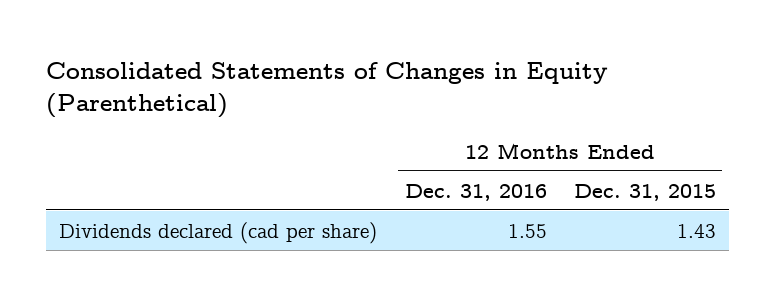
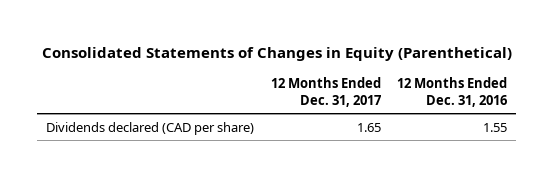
- | 12 Months Ended Dec. 31, 2016 | 12 Months Ended Dec. 31, 2015
+ | 12 Months Ended Dec. 31, 2017 | 12 Months Ended Dec. 31, 2016
- Dividends declared (cad per share) | 1.55 | 1.43
+ Dividends declared (CAD per share) | 1.65 | 1.55

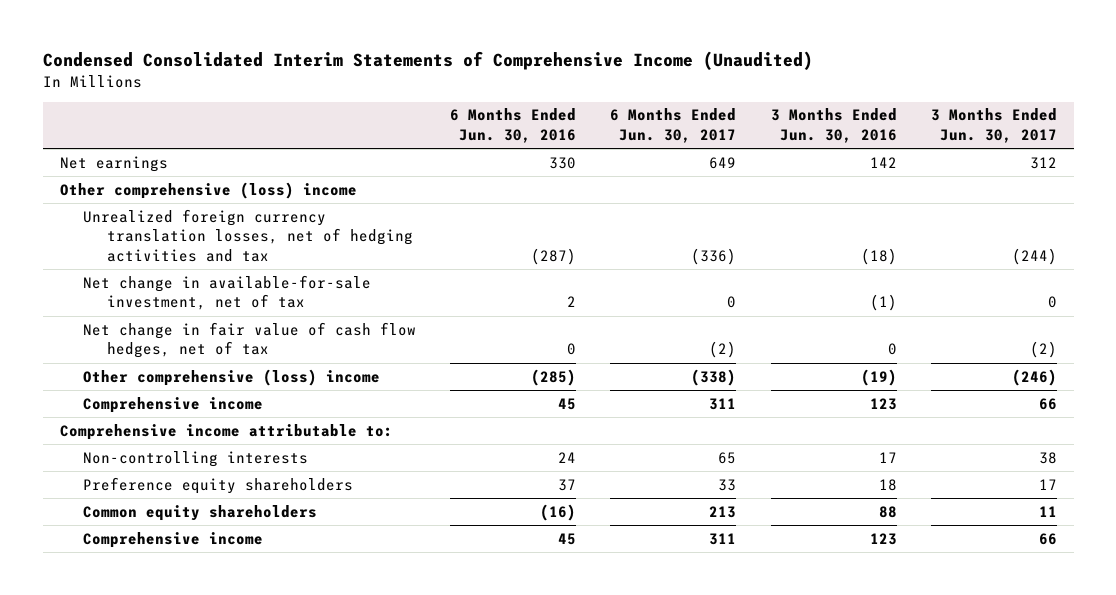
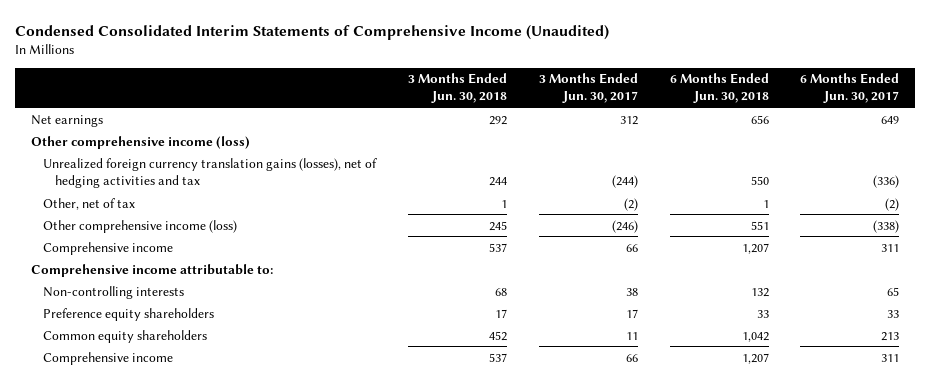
- | 6 Months Ended Jun. 30, 2016 | 6 Months Ended Jun. 30, 2017 | 3 Months Ended Jun. 30, 2016 | 3 Months Ended Jun. 30, 2017
+ | 3 Months Ended Jun. 30, 2018 | 3 Months Ended Jun. 30, 2017 | 6 Months Ended Jun. 30, 2018 | 6 Months Ended Jun. 30, 2017
- Other comprehensive (loss) income
- Unrealized foreign currency translation losses, net of hedging activities and tax | (287) | (336) | (18) | (244)
- Net change in available-for-sale investment, net of tax | 2 | 0 | (1) | 0
- Net change in fair value of cash flow hedges, net of tax | 0 | (2) | 0 | (2)
- Other comprehensive (loss) income | (285) | (338) | (19) | (246)
+ Other comprehensive income (loss)
+ Unrealized foreign currency translation gains (losses), net of hedging activities and tax | 244 | (244) | 550 | (336)
+ Other, net of tax | 1 | (2) | 1 | (2)
+ Other comprehensive income (loss) | 245 | (246) | 551 | (338)

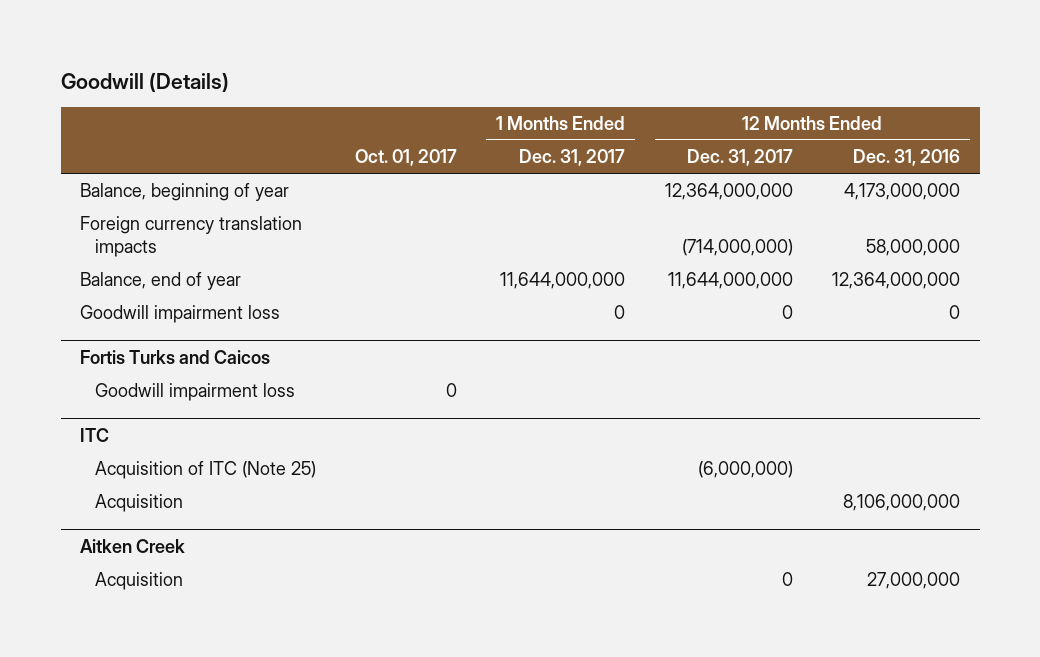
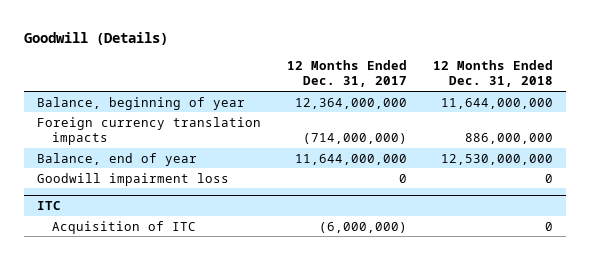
- | Oct. 01, 2017 | 1 Months Ended Dec. 31, 2017 | 12 Months Ended Dec. 31, 2017 | 12 Months Ended Dec. 31, 2016
+ | 12 Months Ended Dec. 31, 2017 | 12 Months Ended Dec. 31, 2018
- Fortis Turks and Caicos
- Goodwill impairment loss | 0 | | |
@ ITC
- Acquisition of ITC (Note 25) | | | (6,000,000) |
- Acquisition | | | | 8,106,000,000
- Aitken Creek
- Acquisition | | | 0 | 27,000,000
@ ITC
+ Acquisition of ITC | (6,000,000) | 0

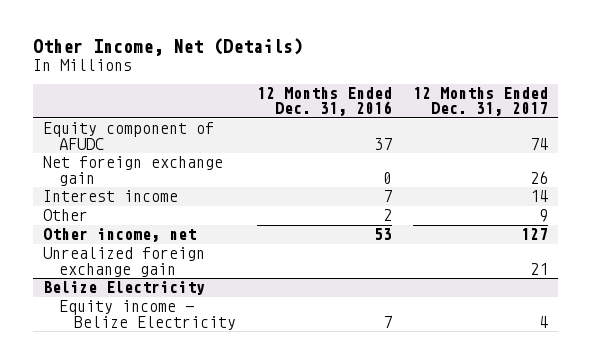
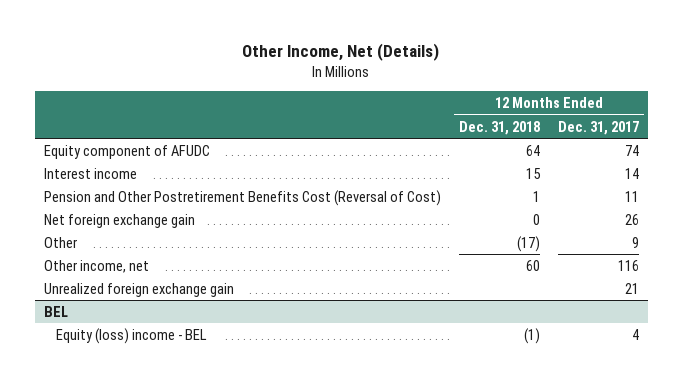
- | 12 Months Ended Dec. 31, 2016 | 12 Months Ended Dec. 31, 2017
+ | 12 Months Ended Dec. 31, 2018 | 12 Months Ended Dec. 31, 2017
+ Pension and Other Postretirement Benefits Cost (Reversal of Cost) | 1 | 11
moved down: Net foreign exchange gain | 0 | 26
- Other income, net | 53 | 127
+ Other income, net | 60 | 116
- Belize Electricity
- Equity income - Belize Electricity | 7 | 4
+ BEL
+ Equity (loss) income - BEL | (1) | 4

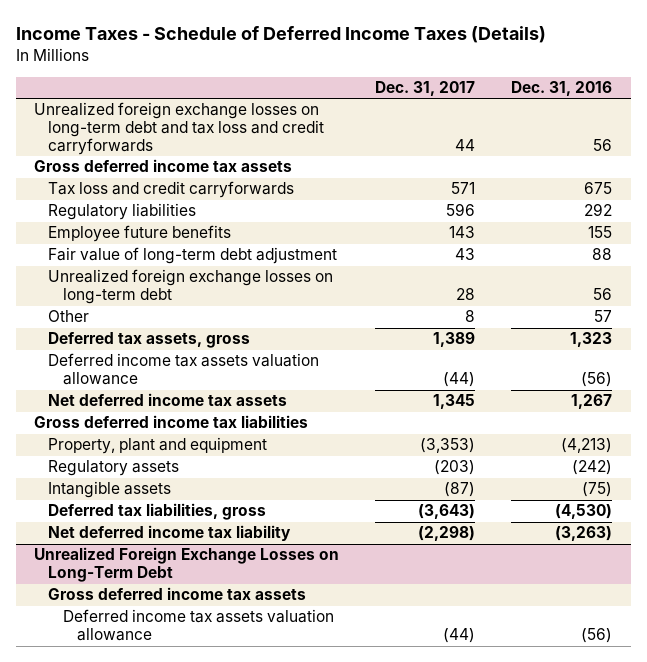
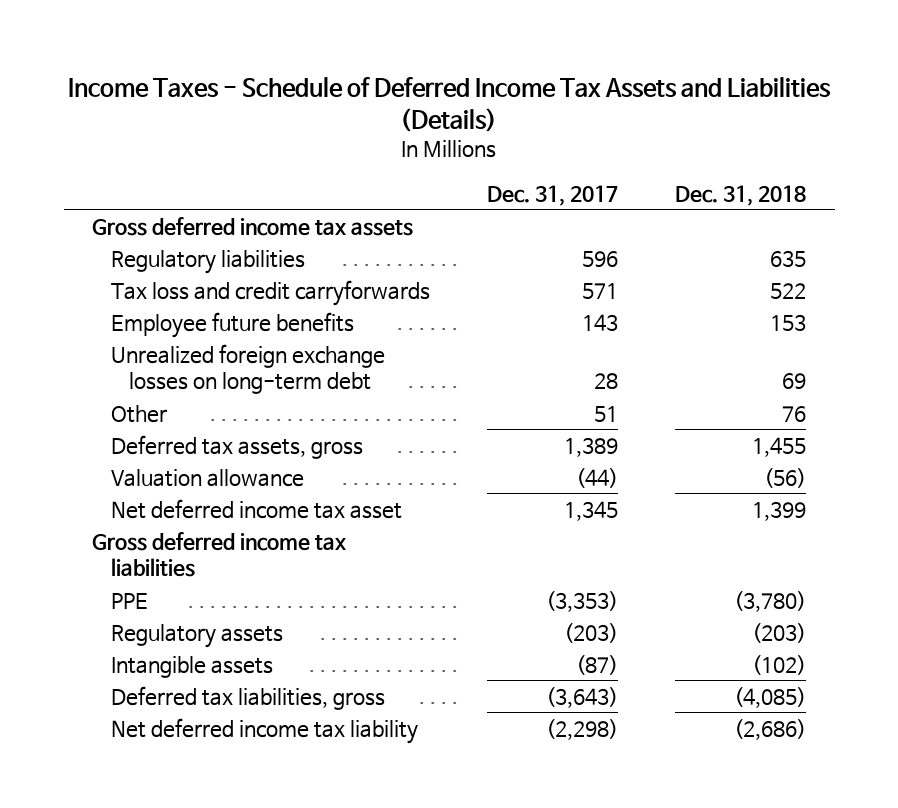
- Income Taxes - Schedule of Deferred Income Taxes (Details)
+ Income Taxes - Schedule of Deferred Income Tax Assets and Liabilities (Details)
- | Dec. 31, 2017 | Dec. 31, 2016
+ | Dec. 31, 2017 | Dec. 31, 2018
- Unrealized foreign exchange losses on long-term debt and tax loss and credit carryforwards | 44 | 56
moved down: Tax loss and credit carryforwards | 571 | 522
- Fair value of long-term debt adjustment | 43 | 88
- Other | 8 | 57
+ Other | 51 | 76
- Deferred income tax assets valuation allowance | (44) | (56)
- Net deferred income tax assets | 1,345 | 1,267
+ Valuation allowance | (44) | (56)
+ Net deferred income tax asset | 1,345 | 1,399
- Property, plant and equipment | (3,353) | (4,213)
+ PPE | (3,353) | (3,780)
- Unrealized Foreign Exchange Losses on Long-Term Debt
- Gross deferred income tax assets
- Deferred income tax assets valuation allowance | (44) | (56)

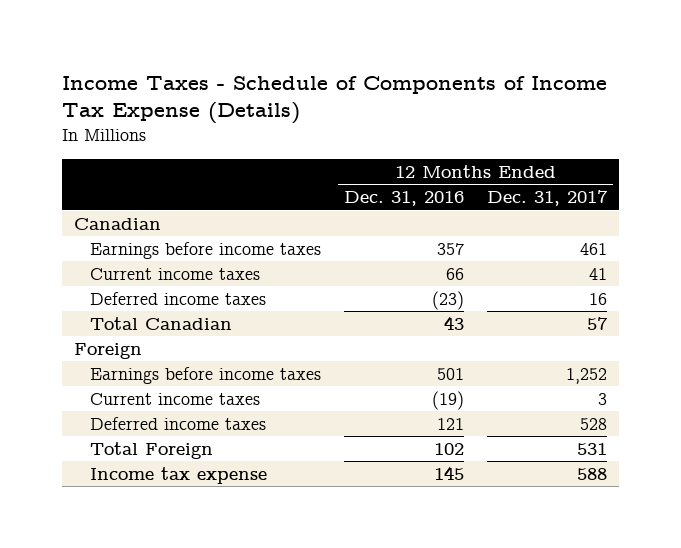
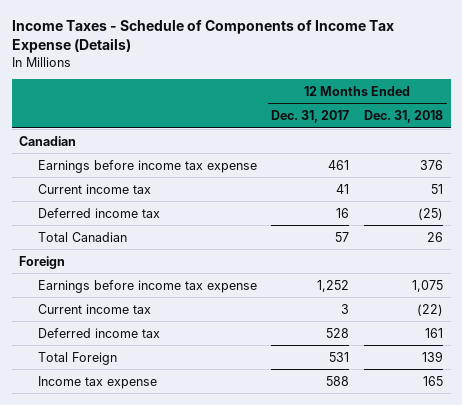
- | 12 Months Ended Dec. 31, 2016 | 12 Months Ended Dec. 31, 2017
+ | 12 Months Ended Dec. 31, 2017 | 12 Months Ended Dec. 31, 2018
- Earnings before income taxes | 357 | 461
- Current income taxes | 66 | 41
- Deferred income taxes | (23) | 16
+ Earnings before income tax expense | 461 | 376
+ Current income tax | 41 | 51
+ Deferred income tax | 16 | (25)
- Earnings before income taxes | 501 | 1,252
- Current income taxes | (19) | 3
- Deferred income taxes | 121 | 528
+ Earnings before income tax expense | 1,252 | 1,075
+ Current income tax | 3 | (22)
+ Deferred income tax | 528 | 161

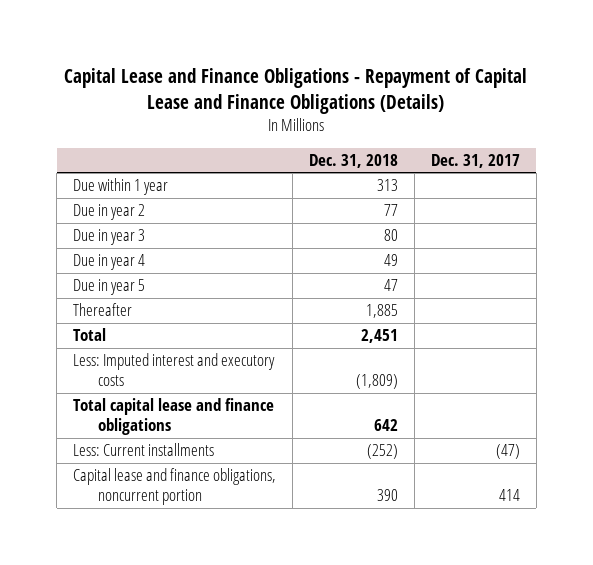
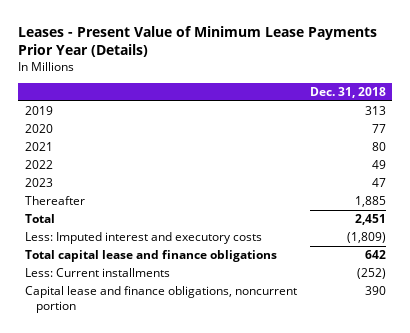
- Capital Lease and Finance Obligations - Repayment of Capital Lease and Finance Obligations (Details)
+ Leases - Present Value of Minimum Lease Payments Prior Year (Details)
- | Dec. 31, 2018 | Dec. 31, 2017
+ | Dec. 31, 2018
- Due within 1 year | 313 |
- Due in year 2 | 77 |
- Due in year 3 | 80 |
- Due in year 4 | 49 |
- Due in year 5 | 47 |
+ 2019 | 313
+ 2020 | 77
+ 2021 | 80
+ 2022 | 49
+ 2023 | 47

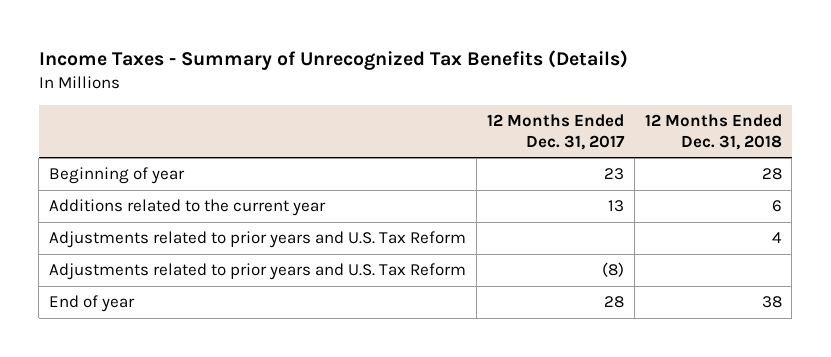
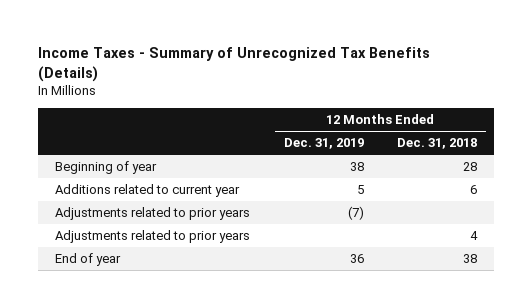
- | 12 Months Ended Dec. 31, 2017 | 12 Months Ended Dec. 31, 2018
+ | 12 Months Ended Dec. 31, 2019 | 12 Months Ended Dec. 31, 2018
- Additions related to the current year | 13 | 6
- Adjustments related to prior years and U.S. Tax Reform | | 4
- Adjustments related to prior years and U.S. Tax Reform | (8) |
+ Additions related to current year | 5 | 6
+ Adjustments related to prior years | (7) |
+ Adjustments related to prior years | | 4

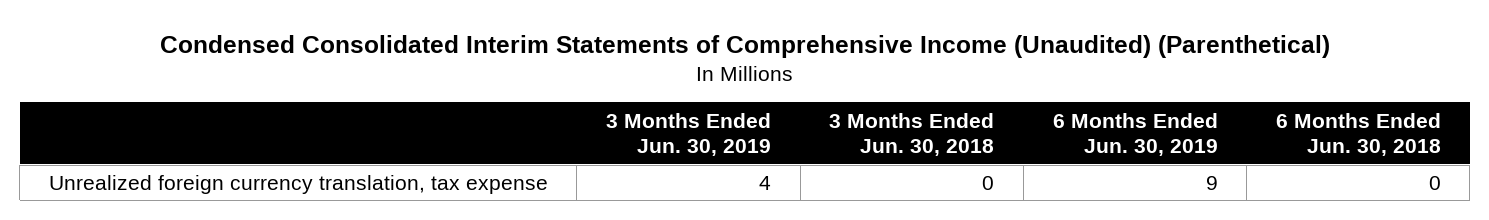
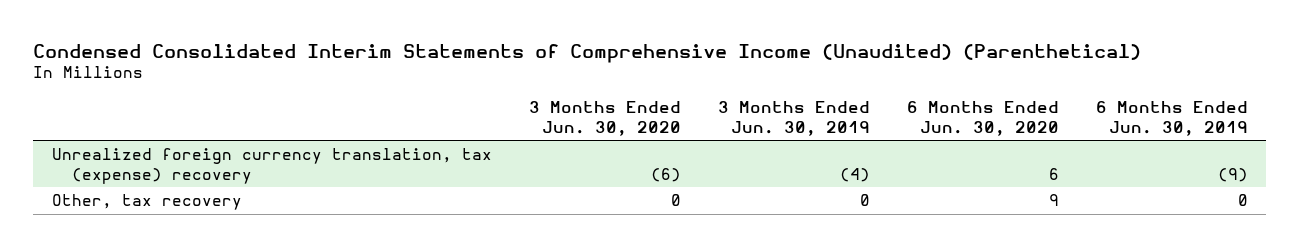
- | 3 Months Ended Jun. 30, 2019 | 3 Months Ended Jun. 30, 2018 | 6 Months Ended Jun. 30, 2019 | 6 Months Ended Jun. 30, 2018
+ | 3 Months Ended Jun. 30, 2020 | 3 Months Ended Jun. 30, 2019 | 6 Months Ended Jun. 30, 2020 | 6 Months Ended Jun. 30, 2019
- Unrealized foreign currency translation, tax expense | 4 | 0 | 9 | 0
+ Unrealized foreign currency translation, tax (expense) recovery | (6) | (4) | 6 | (9)
+ Other, tax recovery | 0 | 0 | 9 | 0

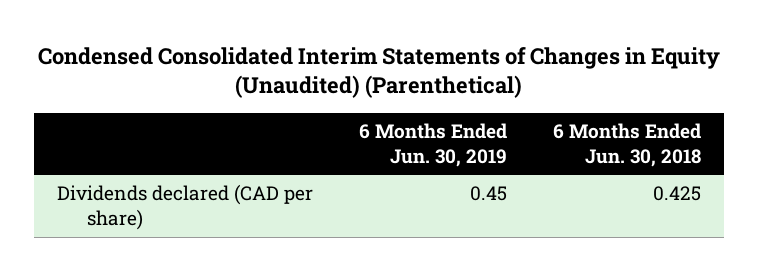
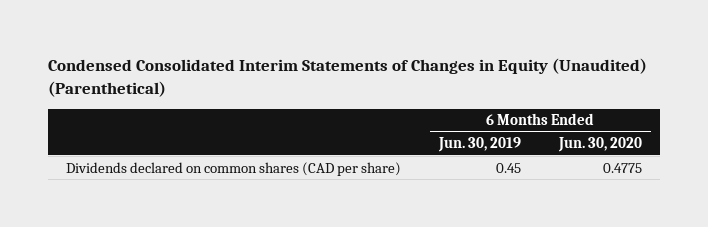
- | 6 Months Ended Jun. 30, 2019 | 6 Months Ended Jun. 30, 2018
+ | 6 Months Ended Jun. 30, 2019 | 6 Months Ended Jun. 30, 2020
- Dividends declared (CAD per share) | 0.45 | 0.425
+ Dividends declared on common shares (CAD per share) | 0.45 | 0.4775

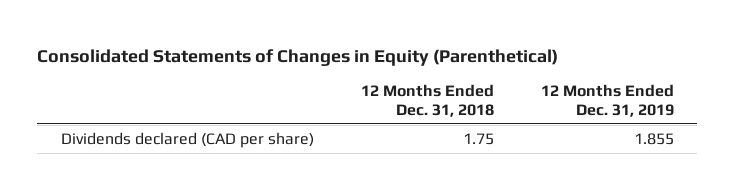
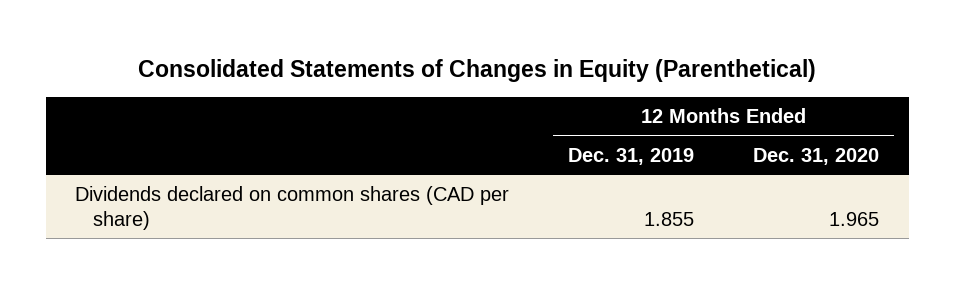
- | 12 Months Ended Dec. 31, 2018 | 12 Months Ended Dec. 31, 2019
+ | 12 Months Ended Dec. 31, 2019 | 12 Months Ended Dec. 31, 2020
- Dividends declared (CAD per share) | 1.75 | 1.855
+ Dividends declared on common shares (CAD per share) | 1.855 | 1.965

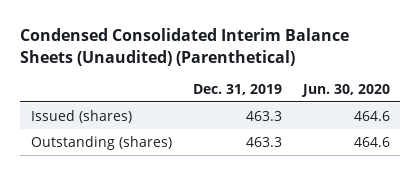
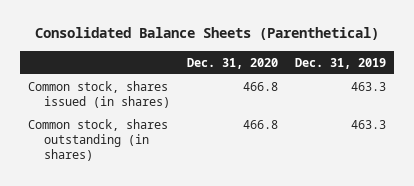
- Condensed Consolidated Interim Balance Sheets (Unaudited) (Parenthetical)
+ Consolidated Balance Sheets (Parenthetical)
- | Dec. 31, 2019 | Jun. 30, 2020
+ | Dec. 31, 2020 | Dec. 31, 2019
- Issued (shares) | 463.3 | 464.6
- Outstanding (shares) | 463.3 | 464.6
+ Common stock, shares issued (in shares) | 466.8 | 463.3
+ Common stock, shares outstanding (in shares) | 466.8 | 463.3

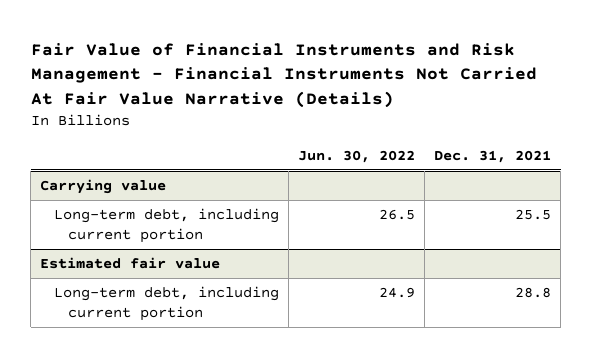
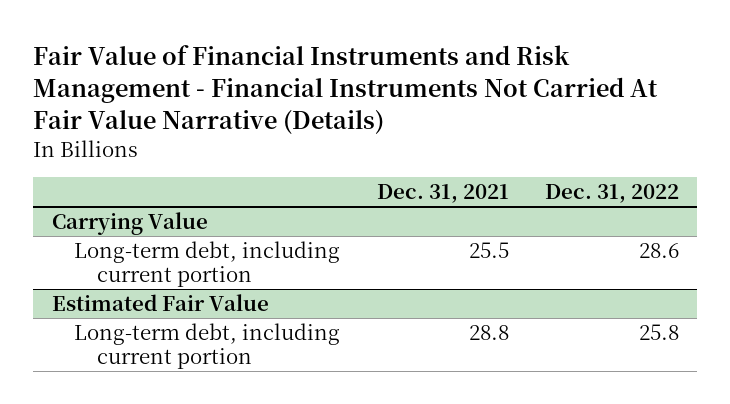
- | Jun. 30, 2022 | Dec. 31, 2021
+ | Dec. 31, 2021 | Dec. 31, 2022
- Carrying value
+ Carrying Value
- Estimated fair value
+ Estimated Fair Value

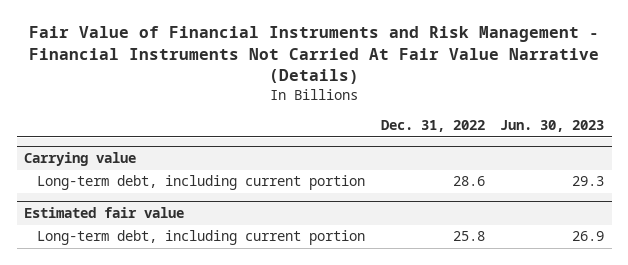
- | Dec. 31, 2021 | Dec. 31, 2022
+ | Dec. 31, 2022 | Jun. 30, 2023
- Carrying Value
+ Carrying value
- Estimated Fair Value
+ Estimated fair value

